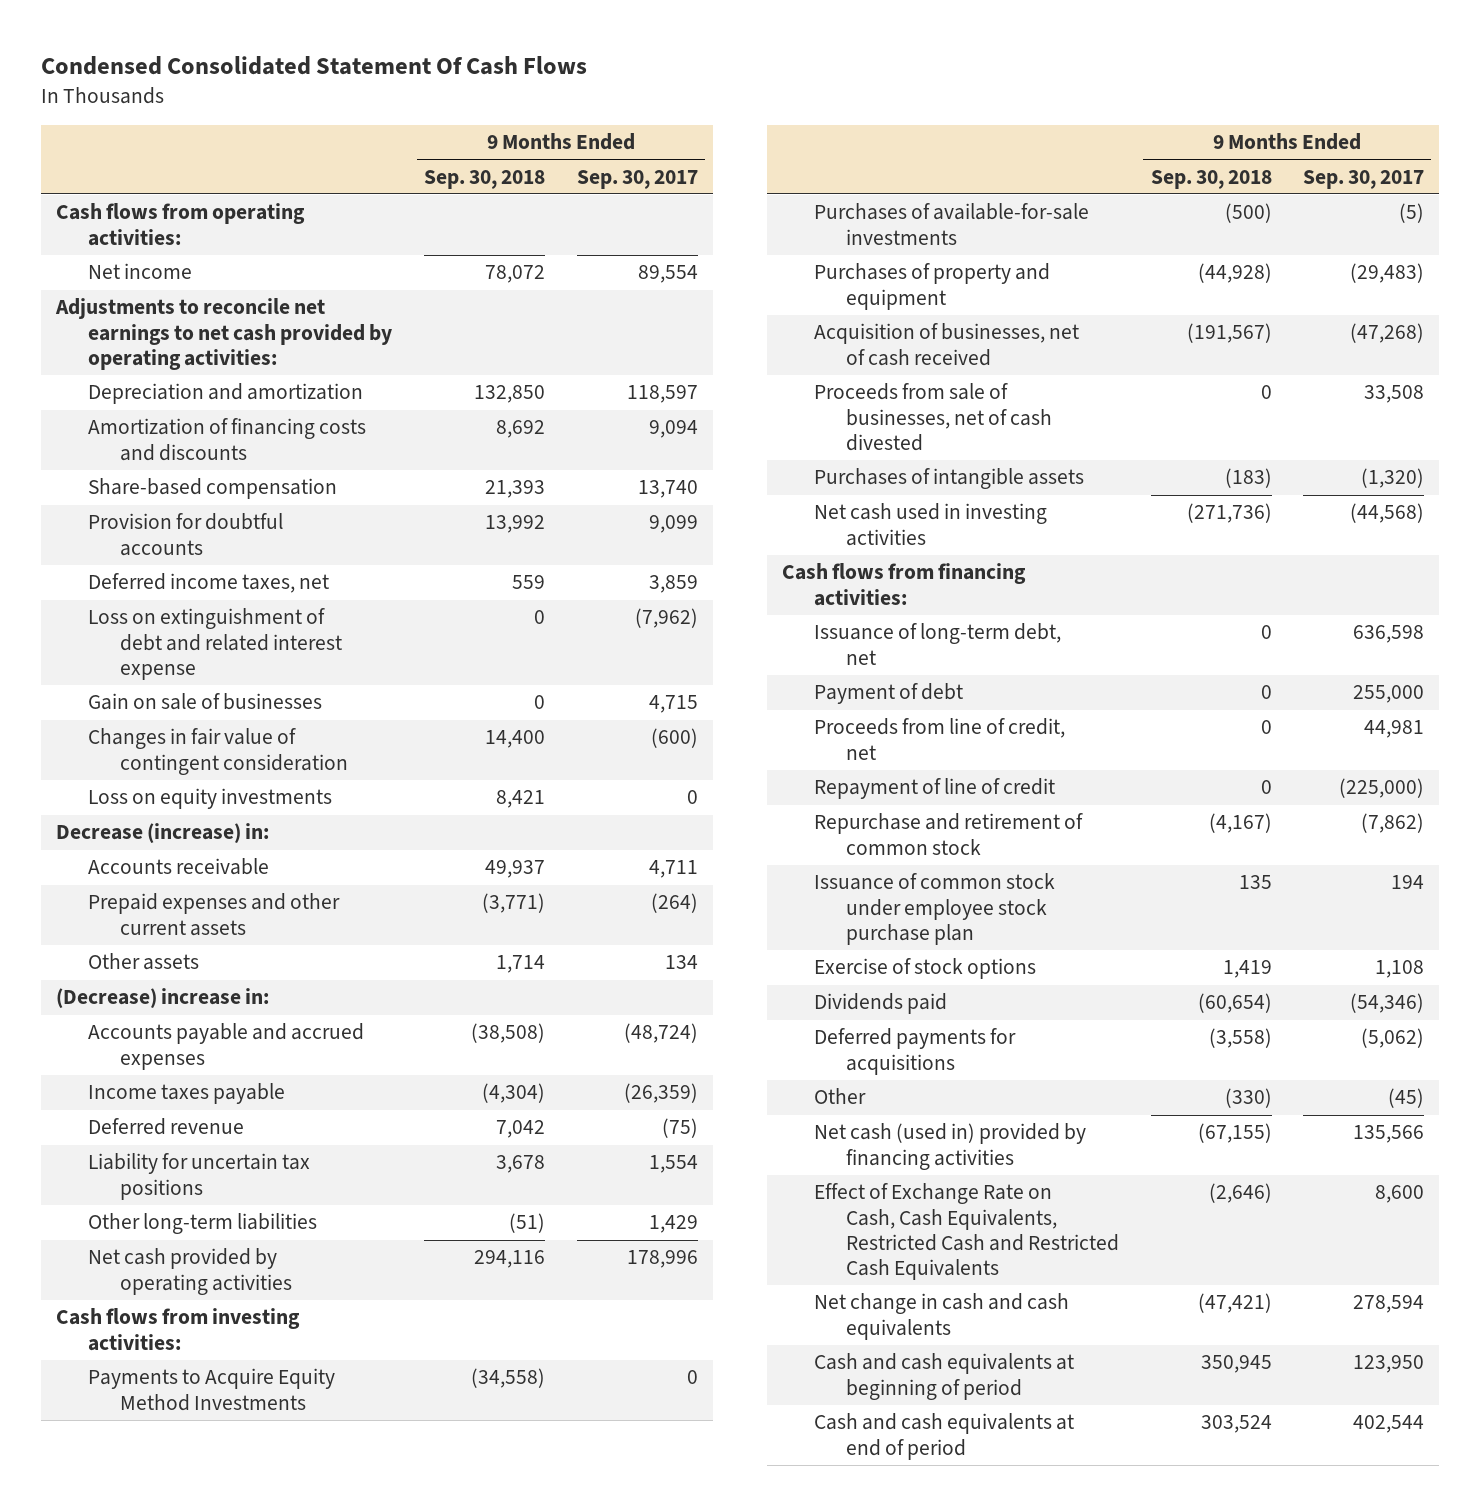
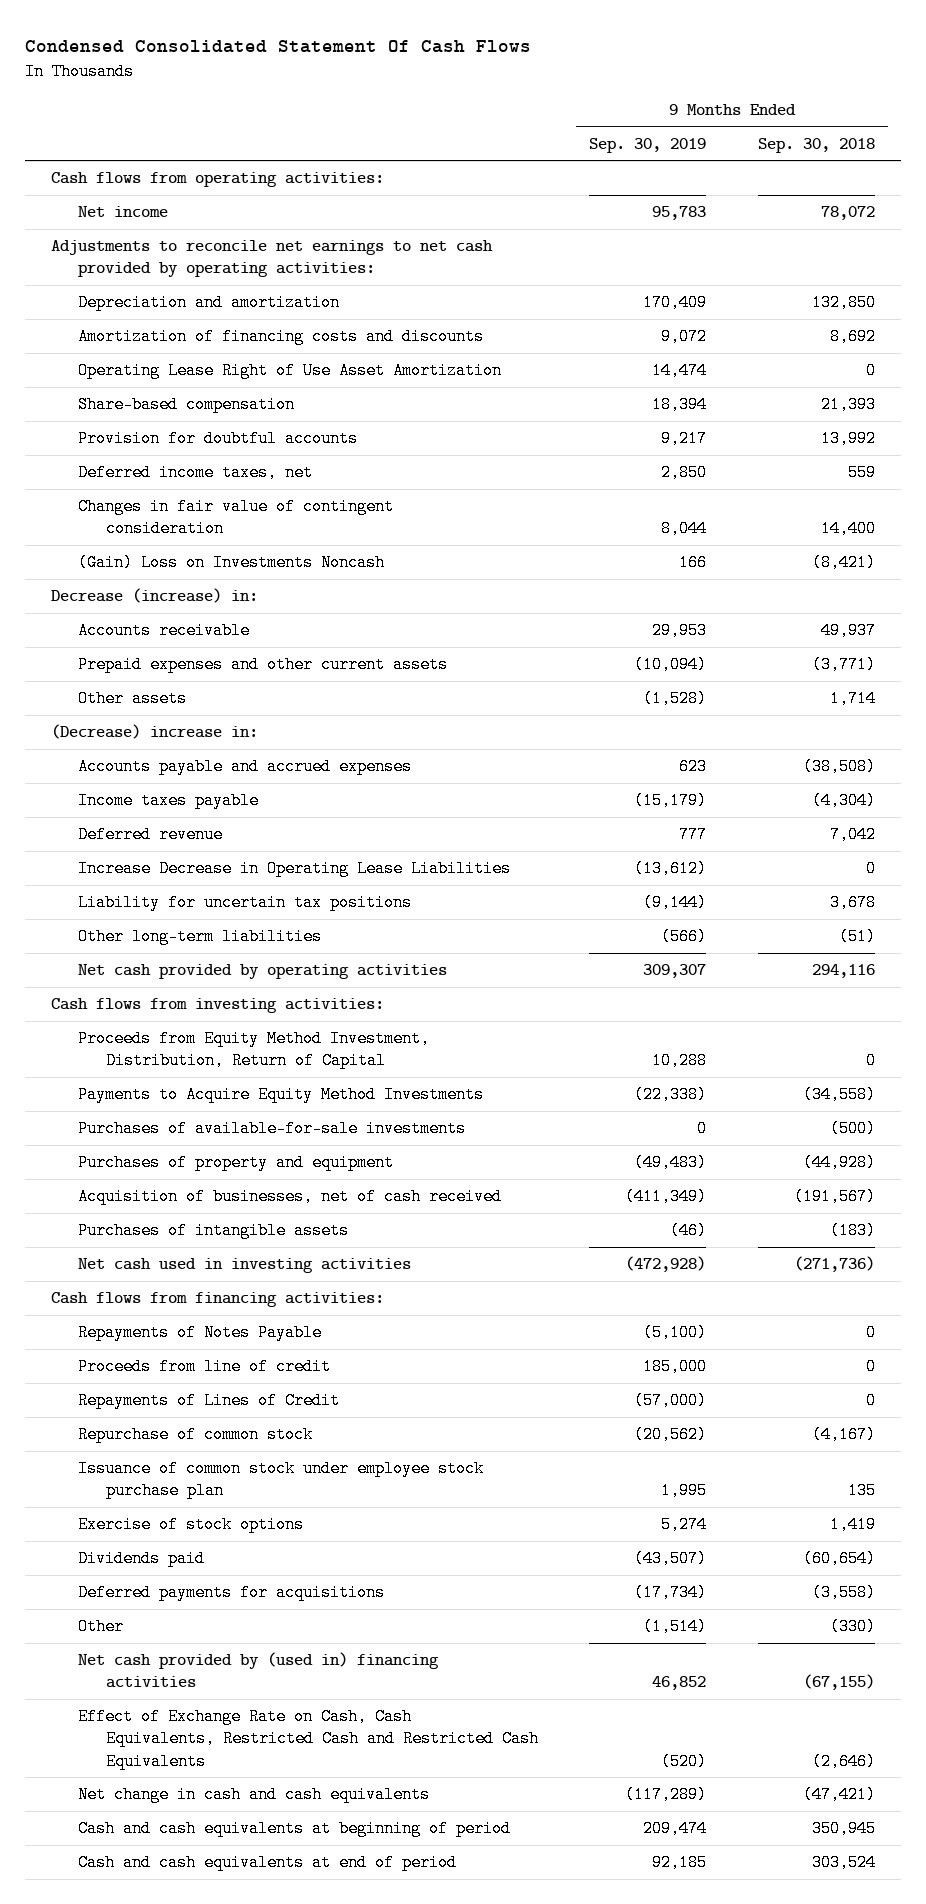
- | 9 Months Ended Sep. 30, 2018 | 9 Months Ended Sep. 30, 2017
+ | 9 Months Ended Sep. 30, 2019 | 9 Months Ended Sep. 30, 2018
+ Operating Lease Right of Use Asset Amortization | 14,474 | 0
- Loss on extinguishment of debt and related interest expense | 0 | (7,962)
- Gain on sale of businesses | 0 | 4,715
- Loss on equity investments | 8,421 | 0
+ (Gain) Loss on Investments Noncash | 166 | (8,421)
+ Increase Decrease in Operating Lease Liabilities | (13,612) | 0
+ Proceeds from Equity Method Investment, Distribution, Return of Capital | 10,288 | 0
- Proceeds from sale of businesses, net of cash divested | 0 | 33,508
- Issuance of long-term debt, net | 0 | 636,598
- Payment of debt | 0 | 255,000
- Proceeds from line of credit, net | 0 | 44,981
- Repayment of line of credit | 0 | (225,000)
- Repurchase and retirement of common stock | (4,167) | (7,862)
+ Repayments of Notes Payable | (5,100) | 0
+ Proceeds from line of credit | 185,000 | 0
+ Repayments of Lines of Credit | (57,000) | 0
+ Repurchase of common stock | (20,562) | (4,167)
- Net cash (used in) provided by financing activities | (67,155) | 135,566
+ Net cash provided by (used in) financing activities | 46,852 | (67,155)

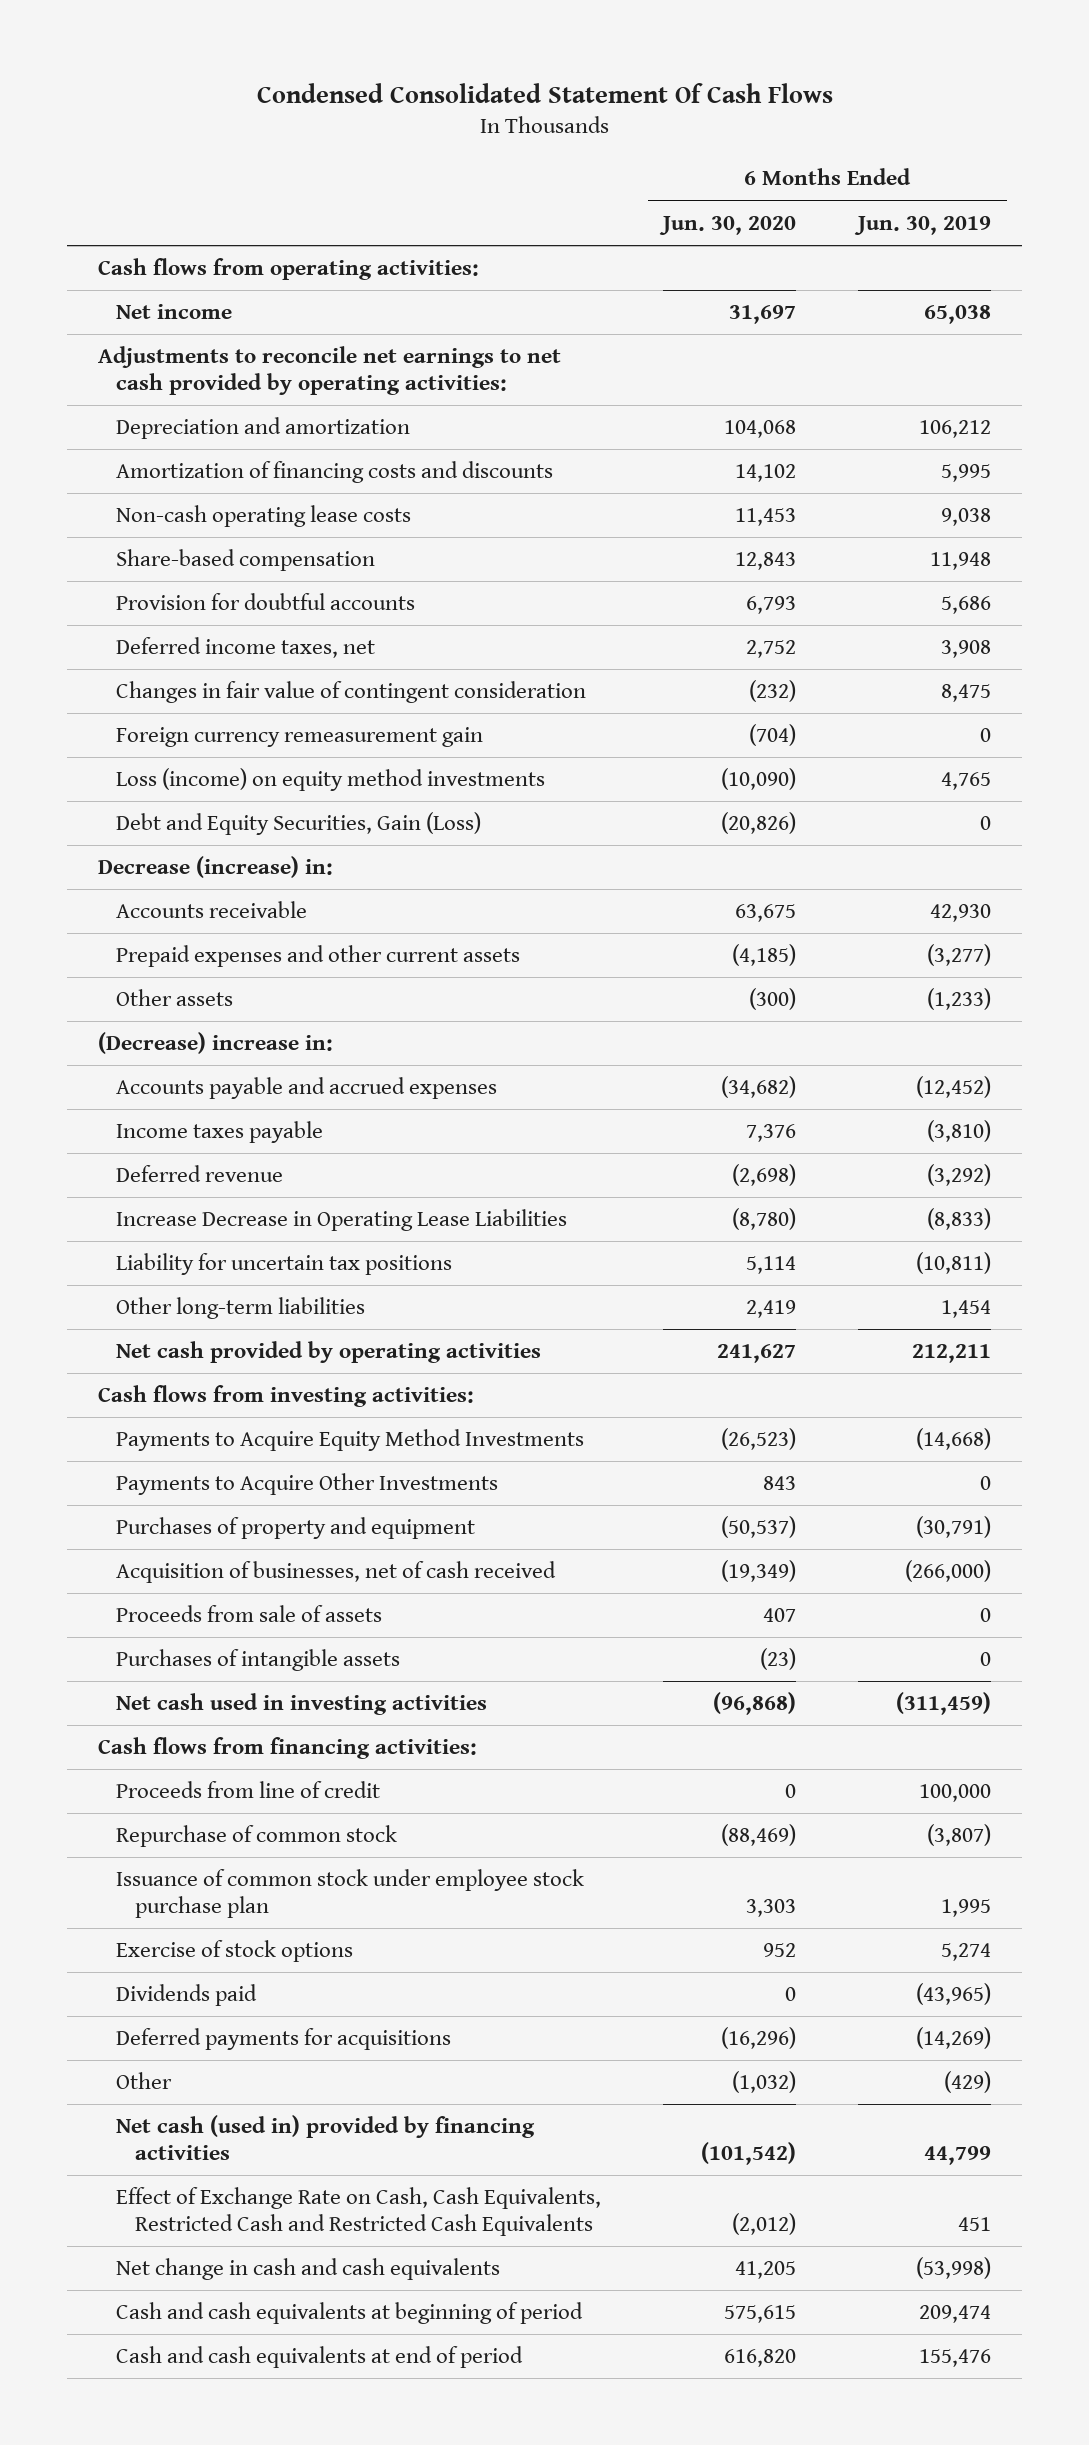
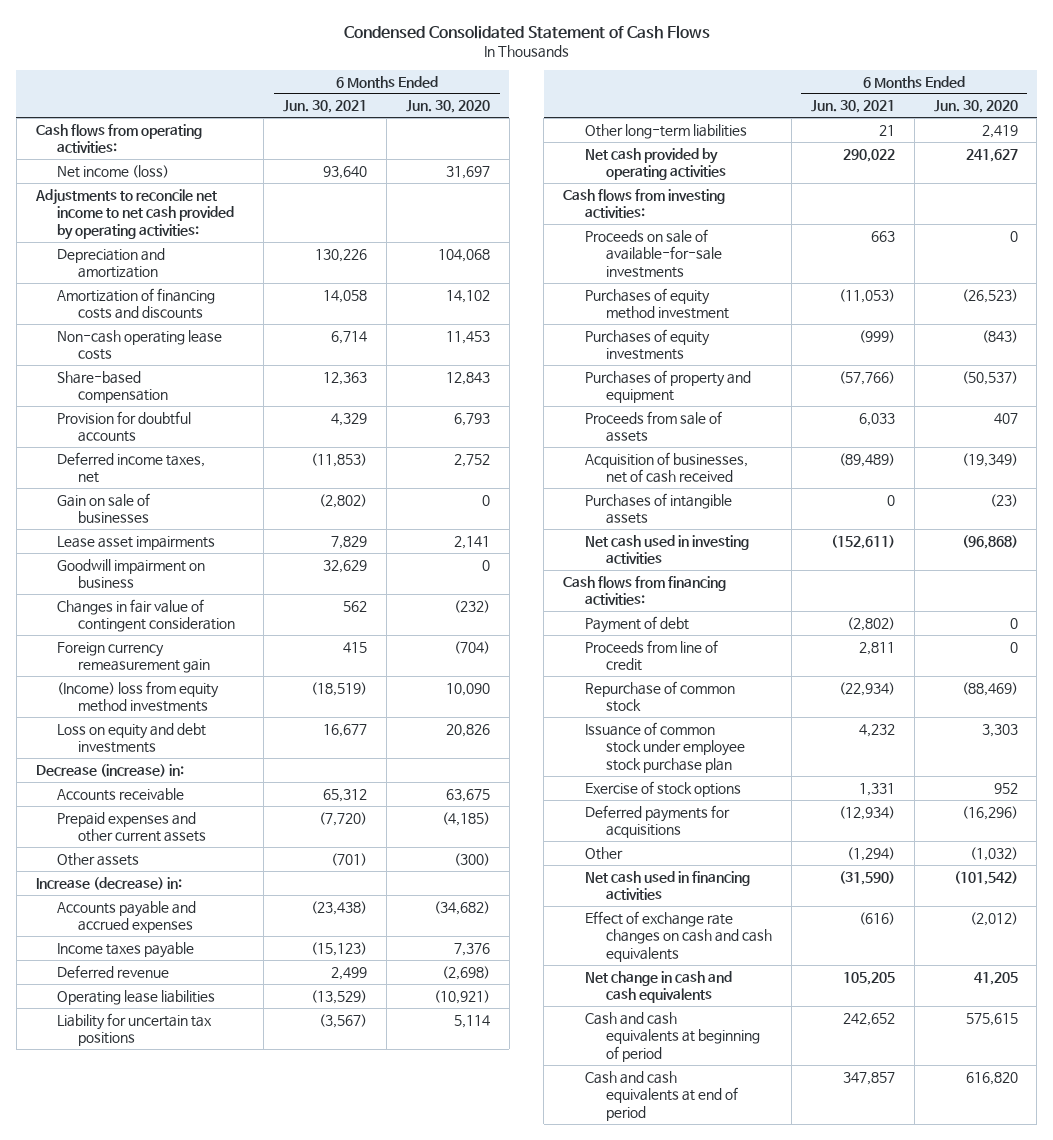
- Condensed Consolidated Statement Of Cash Flows
+ Condensed Consolidated Statement of Cash Flows
- | 6 Months Ended Jun. 30, 2020 | 6 Months Ended Jun. 30, 2019
+ | 6 Months Ended Jun. 30, 2021 | 6 Months Ended Jun. 30, 2020
- Net income | 31,697 | 65,038
- Adjustments to reconcile net earnings to net cash provided by operating activities:
+ Net income (loss) | 93,640 | 31,697
+ Adjustments to reconcile net income to net cash provided by operating activities:
+ Gain on sale of businesses | (2,802) | 0
+ Lease asset impairments | 7,829 | 2,141
+ Goodwill impairment on business | 32,629 | 0
- Loss (income) on equity method investments | (10,090) | 4,765
- Debt and Equity Securities, Gain (Loss) | (20,826) | 0
+ (Income) loss from equity method investments | (18,519) | 10,090
+ Loss on equity and debt investments | 16,677 | 20,826
- (Decrease) increase in:
+ Increase (decrease) in:
- Increase Decrease in Operating Lease Liabilities | (8,780) | (8,833)
+ Operating lease liabilities | (13,529) | (10,921)
- Payments to Acquire Equity Method Investments | (26,523) | (14,668)
- Payments to Acquire Other Investments | 843 | 0
+ Proceeds on sale of available-for-sale investments | 663 | 0
+ Purchases of equity method investment | (11,053) | (26,523)
+ Purchases of equity investments | (999) | (843)
moved down: Acquisition of businesses, net of cash received | (89,489) | (19,349)
+ Payment of debt | (2,802) | 0
- Dividends paid | 0 | (43,965)
- Net cash (used in) provided by financing activities | (101,542) | 44,799
- Effect of Exchange Rate on Cash, Cash Equivalents, Restricted Cash and Restricted Cash Equivalents | (2,012) | 451
+ Net cash used in financing activities | (31,590) | (101,542)
+ Effect of exchange rate changes on cash and cash equivalents | (616) | (2,012)

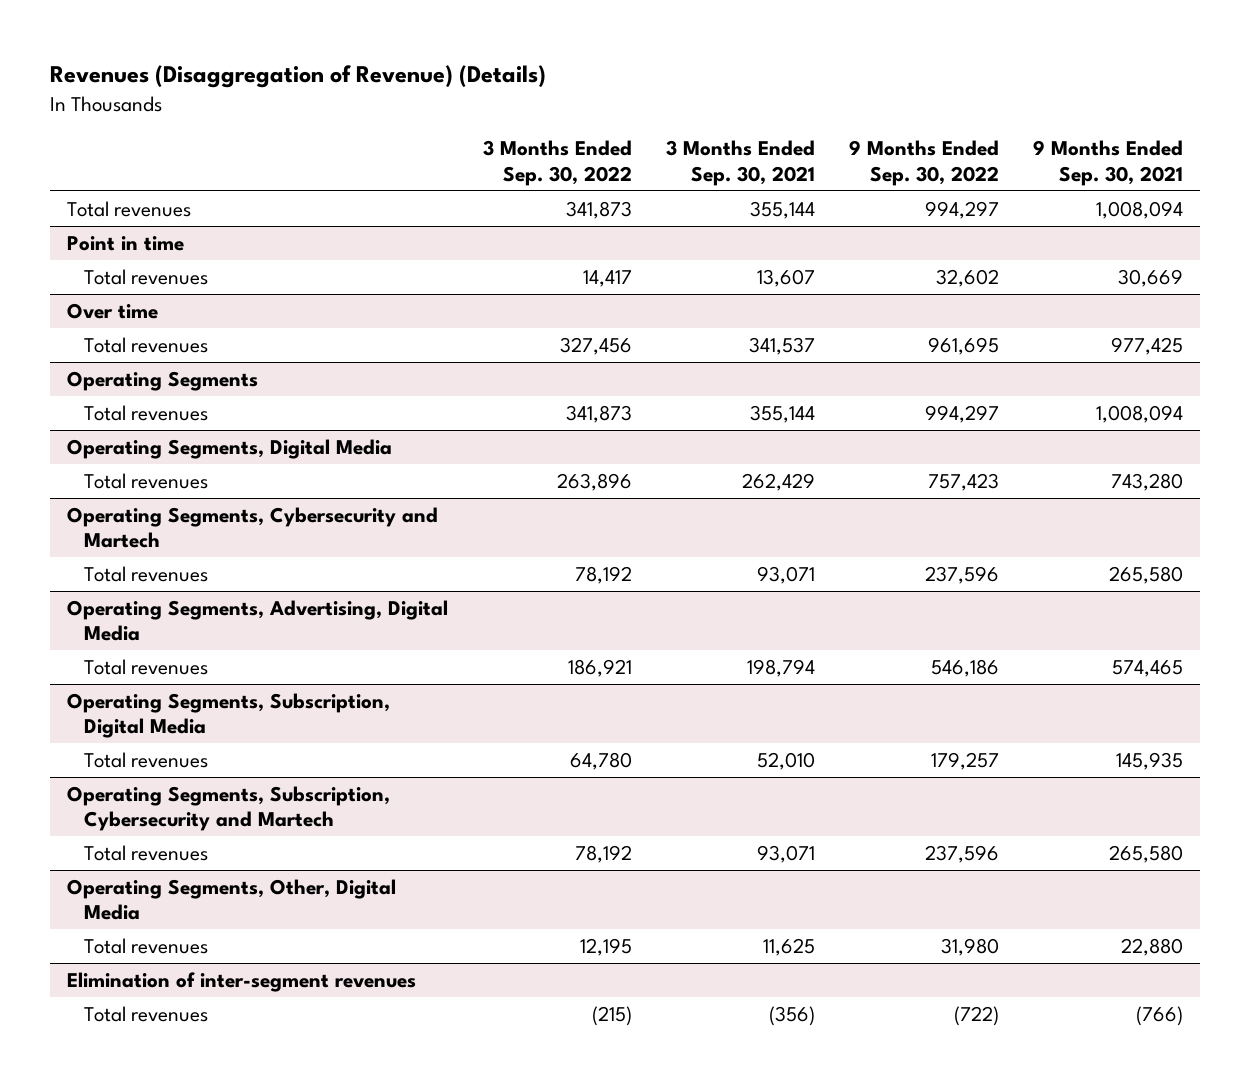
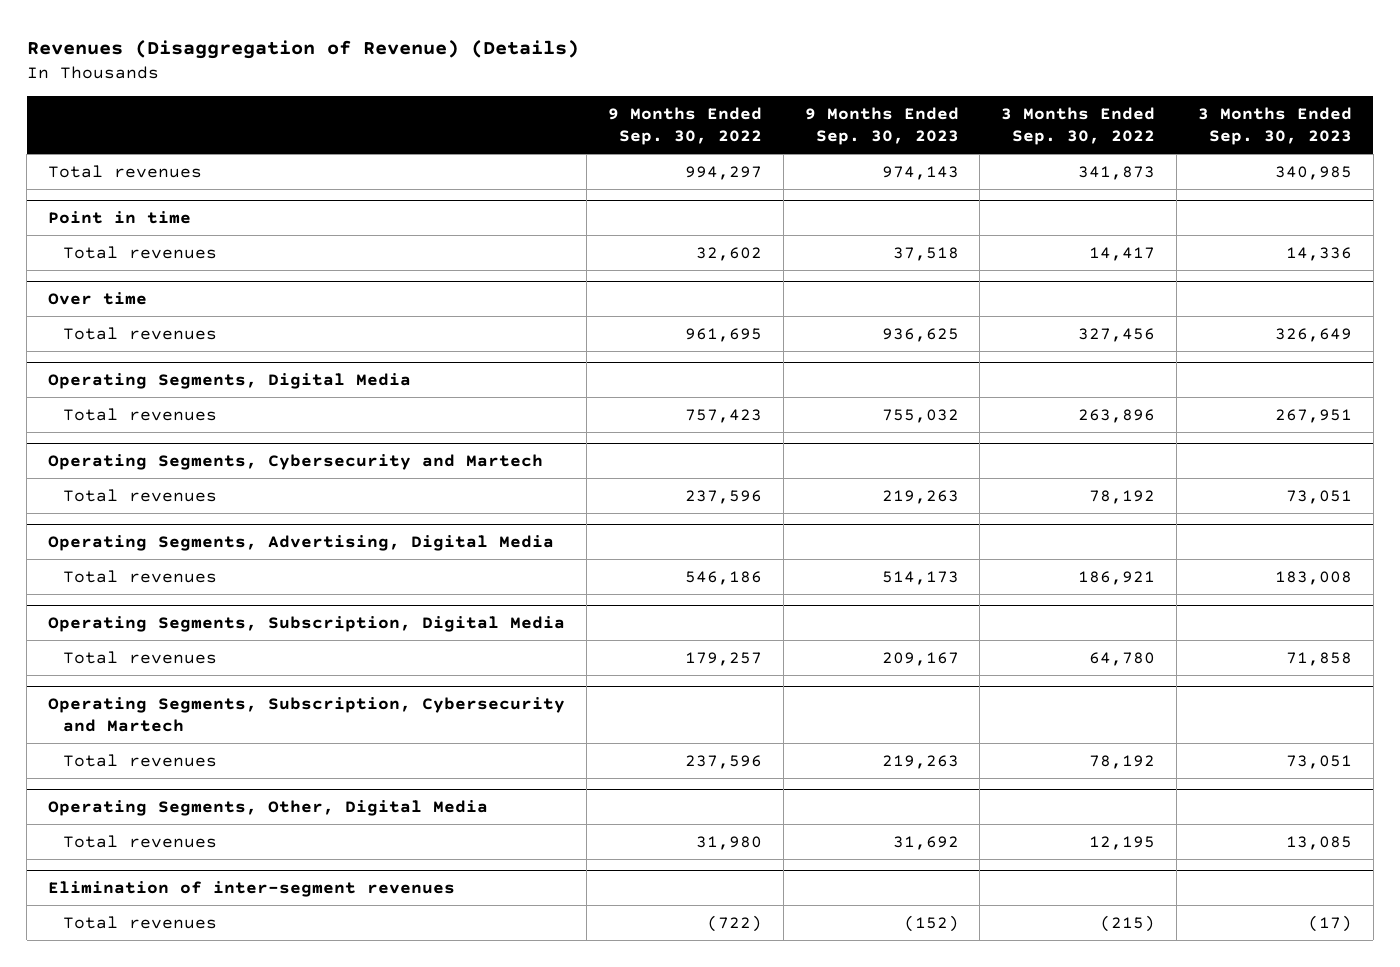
- | 3 Months Ended Sep. 30, 2022 | 3 Months Ended Sep. 30, 2021 | 9 Months Ended Sep. 30, 2022 | 9 Months Ended Sep. 30, 2021
+ | 9 Months Ended Sep. 30, 2022 | 9 Months Ended Sep. 30, 2023 | 3 Months Ended Sep. 30, 2022 | 3 Months Ended Sep. 30, 2023
- Operating Segments
- Total revenues | 341,873 | 355,144 | 994,297 | 1,008,094

